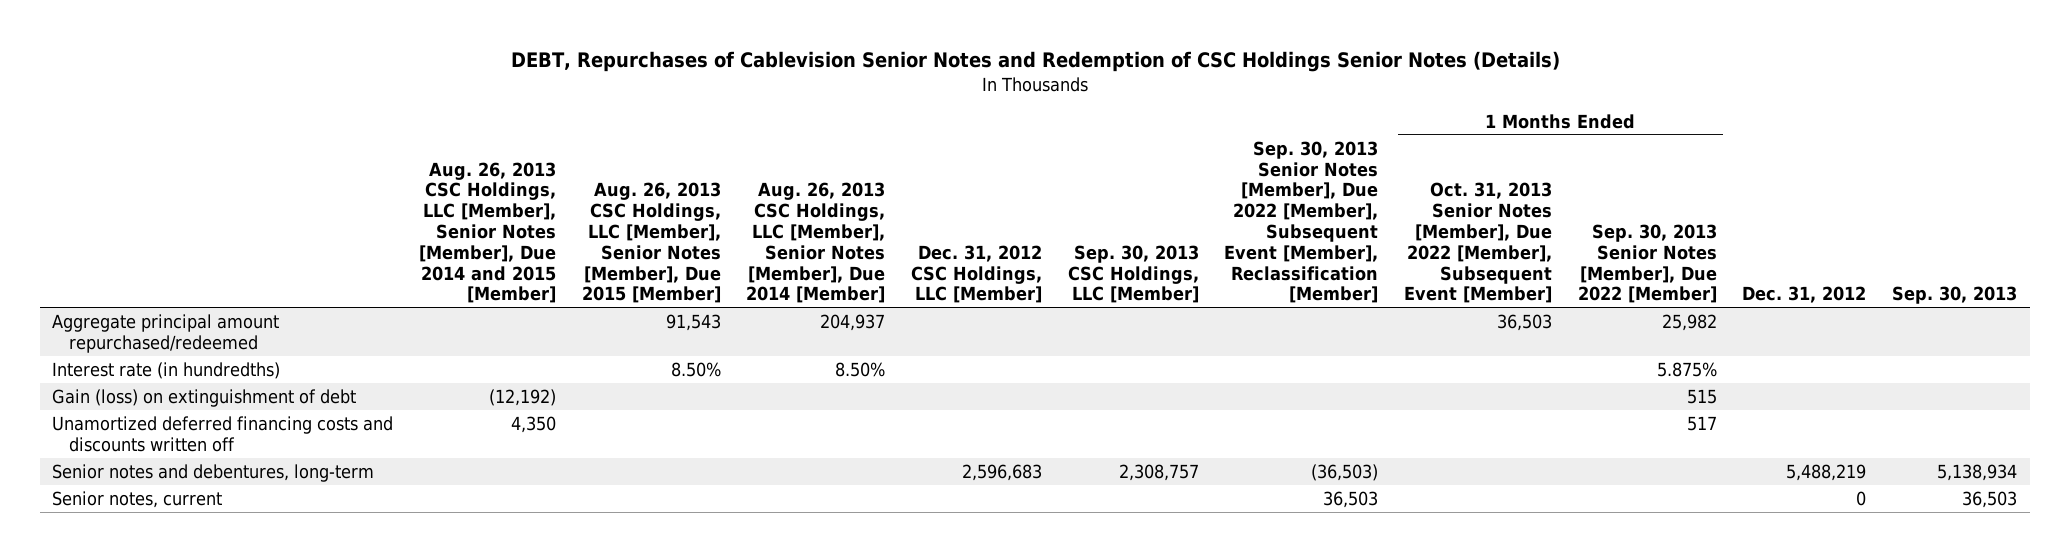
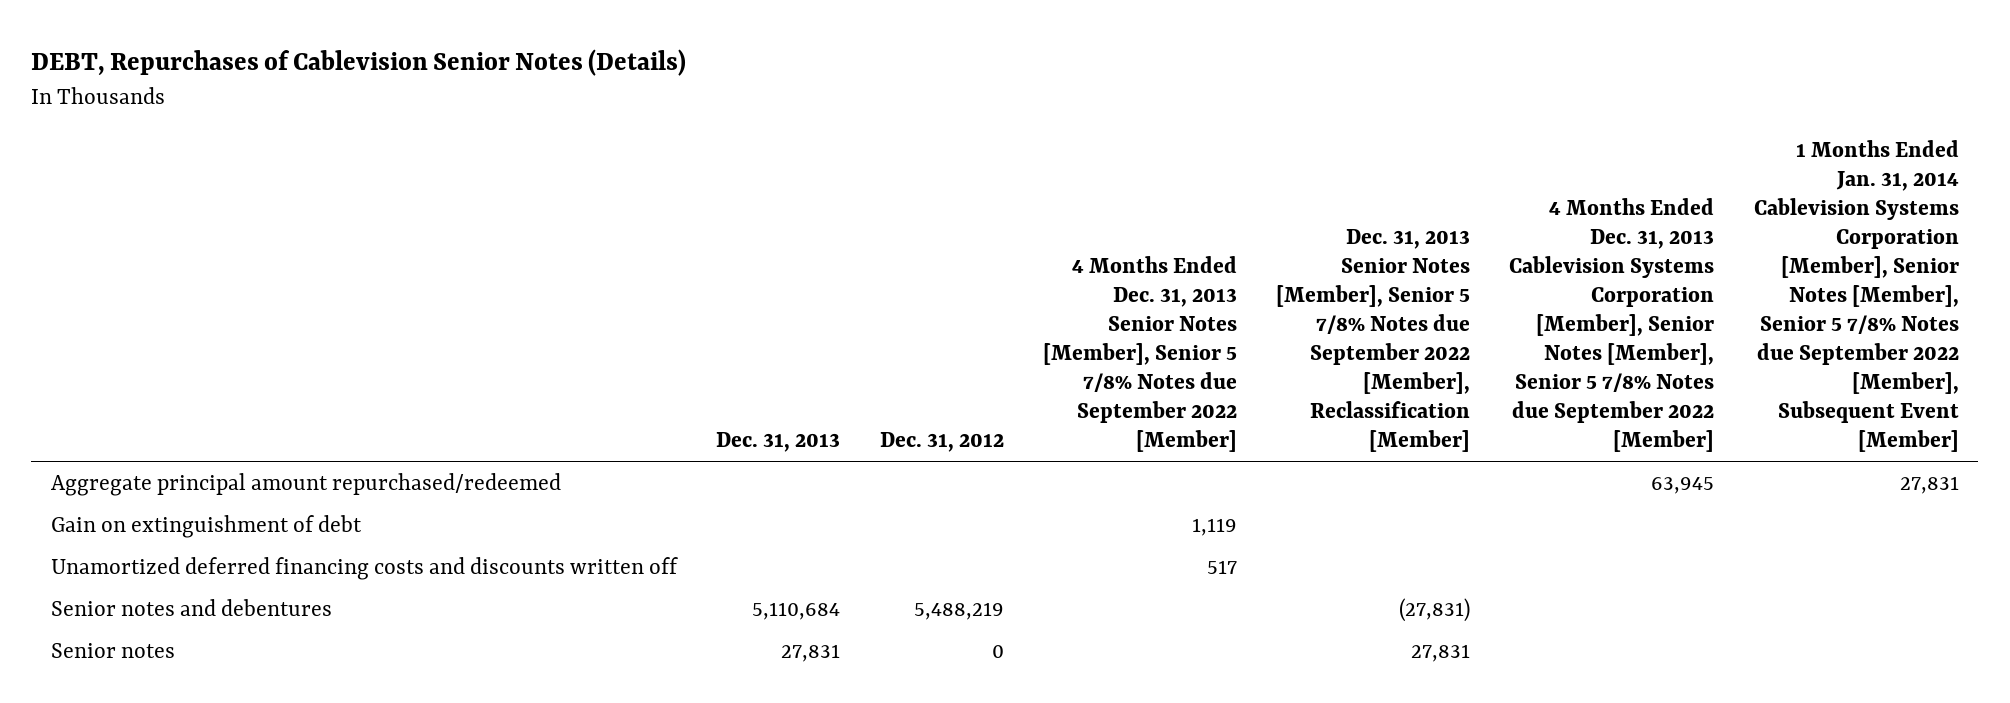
- DEBT, Repurchases of Cablevision Senior Notes and Redemption of CSC Holdings Senior Notes (Details)
+ DEBT, Repurchases of Cablevision Senior Notes (Details)
- | Aug. 26, 2013 CSC Holdings, LLC [Member], Senior Notes [Member], Due 2014 and 2015 [Member] | Aug. 26, 2013 CSC Holdings, LLC [Member], Senior Notes [Member], Due 2015 [Member] | Aug. 26, 2013 CSC Holdings, LLC [Member], Senior Notes [Member], Due 2014 [Member] | Dec. 31, 2012 CSC Holdings, LLC [Member] | Sep. 30, 2013 CSC Holdings, LLC [Member] | Sep. 30, 2013 Senior Notes [Member], Due 2022 [Member], Subsequent Event [Member], Reclassification [Member] | 1 Months Ended Oct. 31, 2013 Senior Notes [Member], Due 2022 [Member], Subsequent Event [Member] | 1 Months Ended Sep. 30, 2013 Senior Notes [Member], Due 2022 [Member] | Dec. 31, 2012 | Sep. 30, 2013
+ | Dec. 31, 2013 | Dec. 31, 2012 | 4 Months Ended Dec. 31, 2013 Senior Notes [Member], Senior 5 7/8% Notes due September 2022 [Member] | Dec. 31, 2013 Senior Notes [Member], Senior 5 7/8% Notes due September 2022 [Member], Reclassification [Member] | 4 Months Ended Dec. 31, 2013 Cablevision Systems Corporation [Member], Senior Notes [Member], Senior 5 7/8% Notes due September 2022 [Member] | 1 Months Ended Jan. 31, 2014 Cablevision Systems Corporation [Member], Senior Notes [Member], Senior 5 7/8% Notes due September 2022 [Member], Subsequent Event [Member]
- Interest rate (in hundredths) | | 8.50% | 8.50% | | | | | 5.875% | |
- Gain (loss) on extinguishment of debt | (12,192) | | | | | | | 515 | |
+ Gain on extinguishment of debt | | | 1,119 | | |
- Senior notes and debentures, long-term | | | | 2,596,683 | 2,308,757 | (36,503) | | | 5,488,219 | 5,138,934
- Senior notes, current | | | | | | 36,503 | | | 0 | 36,503
+ Senior notes and debentures | 5,110,684 | 5,488,219 | | (27,831) | |
+ Senior notes | 27,831 | 0 | | 27,831 | |

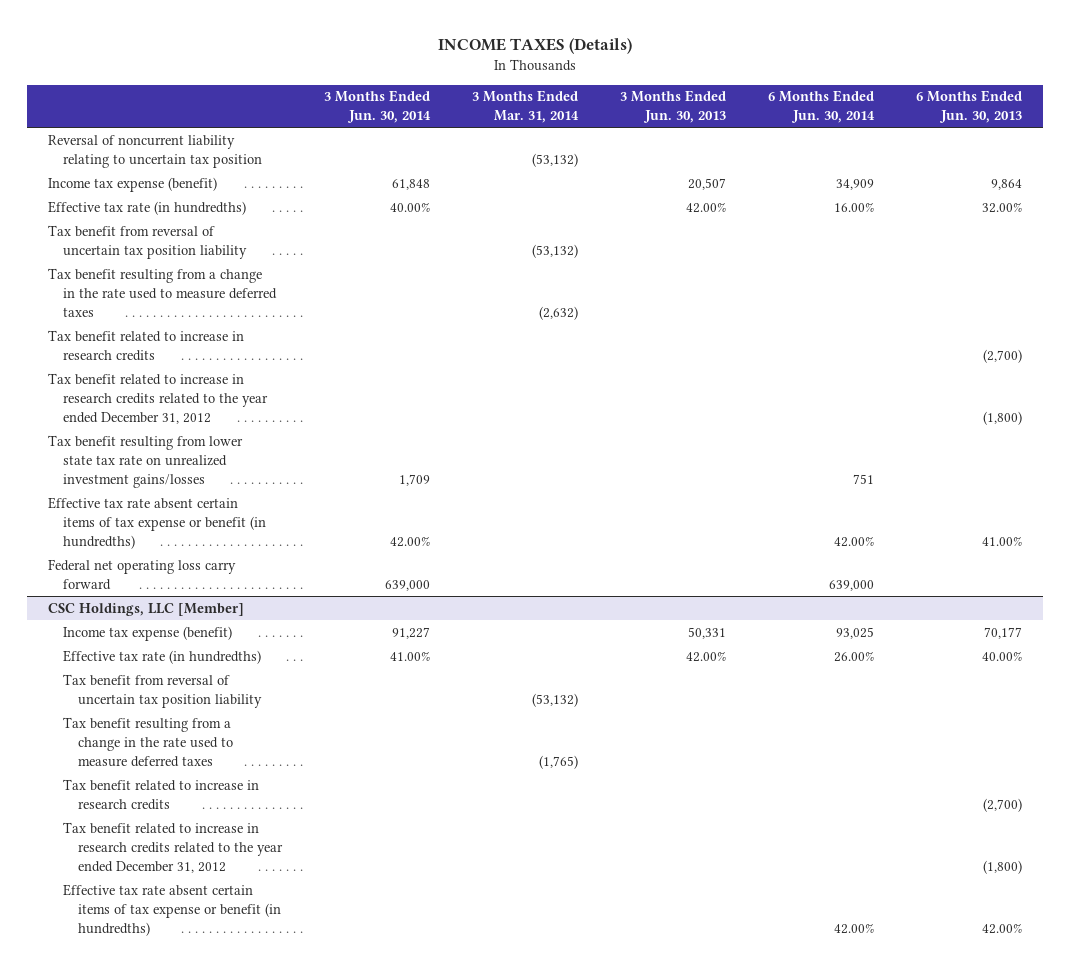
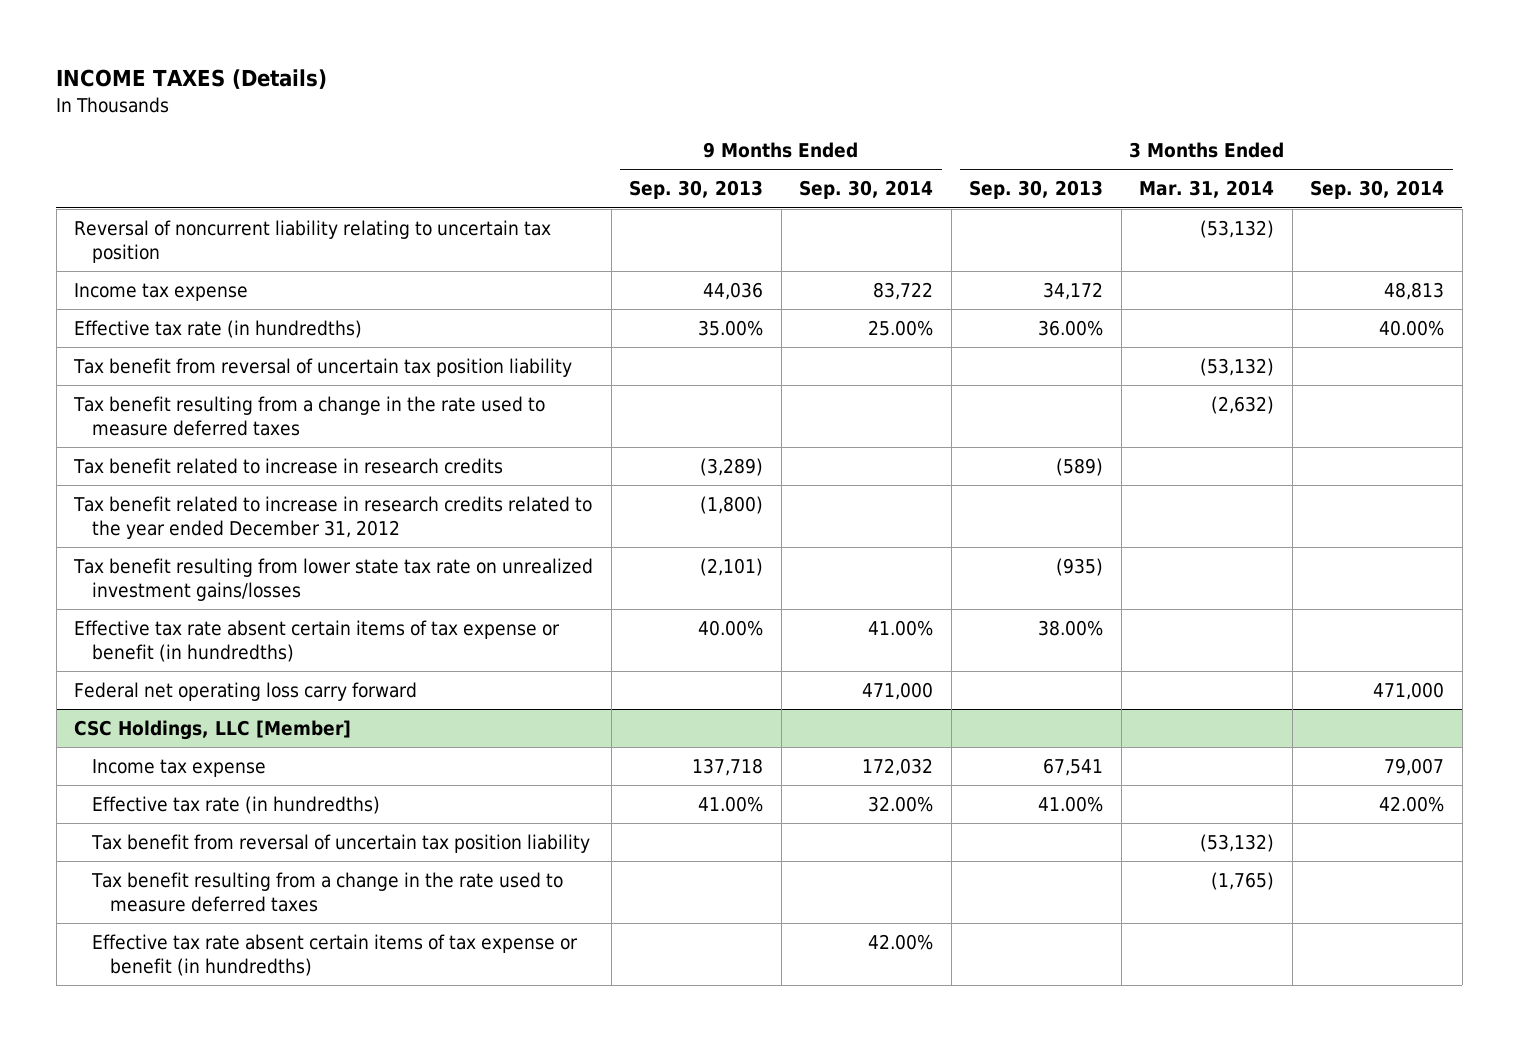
- | 3 Months Ended Jun. 30, 2014 | 3 Months Ended Mar. 31, 2014 | 3 Months Ended Jun. 30, 2013 | 6 Months Ended Jun. 30, 2014 | 6 Months Ended Jun. 30, 2013
+ | 9 Months Ended Sep. 30, 2013 | 9 Months Ended Sep. 30, 2014 | 3 Months Ended Sep. 30, 2013 | 3 Months Ended Mar. 31, 2014 | 3 Months Ended Sep. 30, 2014
- Income tax expense (benefit) | 61,848 | | 20,507 | 34,909 | 9,864
+ Income tax expense | 44,036 | 83,722 | 34,172 | | 48,813
@ CSC Holdings, LLC [Member]
- Income tax expense (benefit) | 91,227 | | 50,331 | 93,025 | 70,177
+ Income tax expense | 137,718 | 172,032 | 67,541 | | 79,007
- Tax benefit related to increase in research credits | | | | | (2,700)
- Tax benefit related to increase in research credits related to the year ended December 31, 2012 | | | | | (1,800)

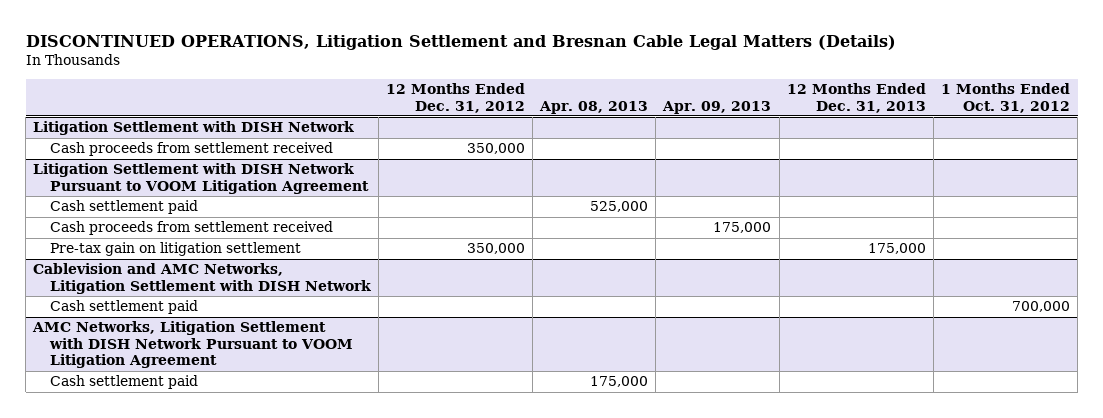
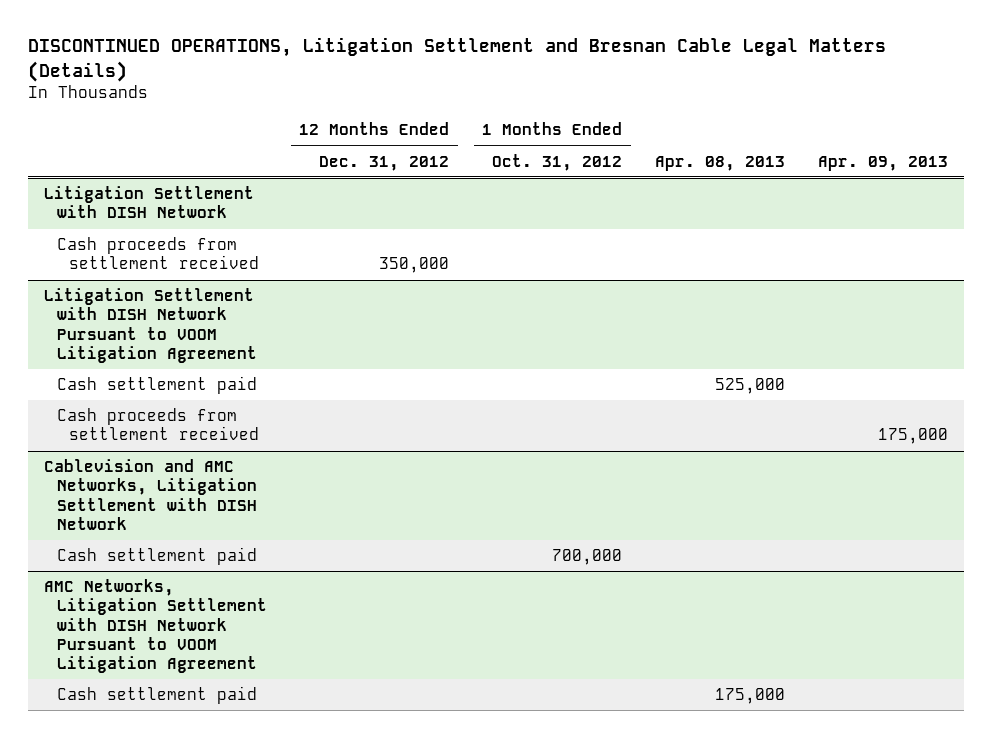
- | 12 Months Ended Dec. 31, 2012 | Apr. 08, 2013 | Apr. 09, 2013 | 12 Months Ended Dec. 31, 2013 | 1 Months Ended Oct. 31, 2012
+ | 12 Months Ended Dec. 31, 2012 | 1 Months Ended Oct. 31, 2012 | Apr. 08, 2013 | Apr. 09, 2013
@ Litigation Settlement with DISH Network Pursuant to VOOM Litigation Agreement
- Pre-tax gain on litigation settlement | 350,000 | | | 175,000 |

